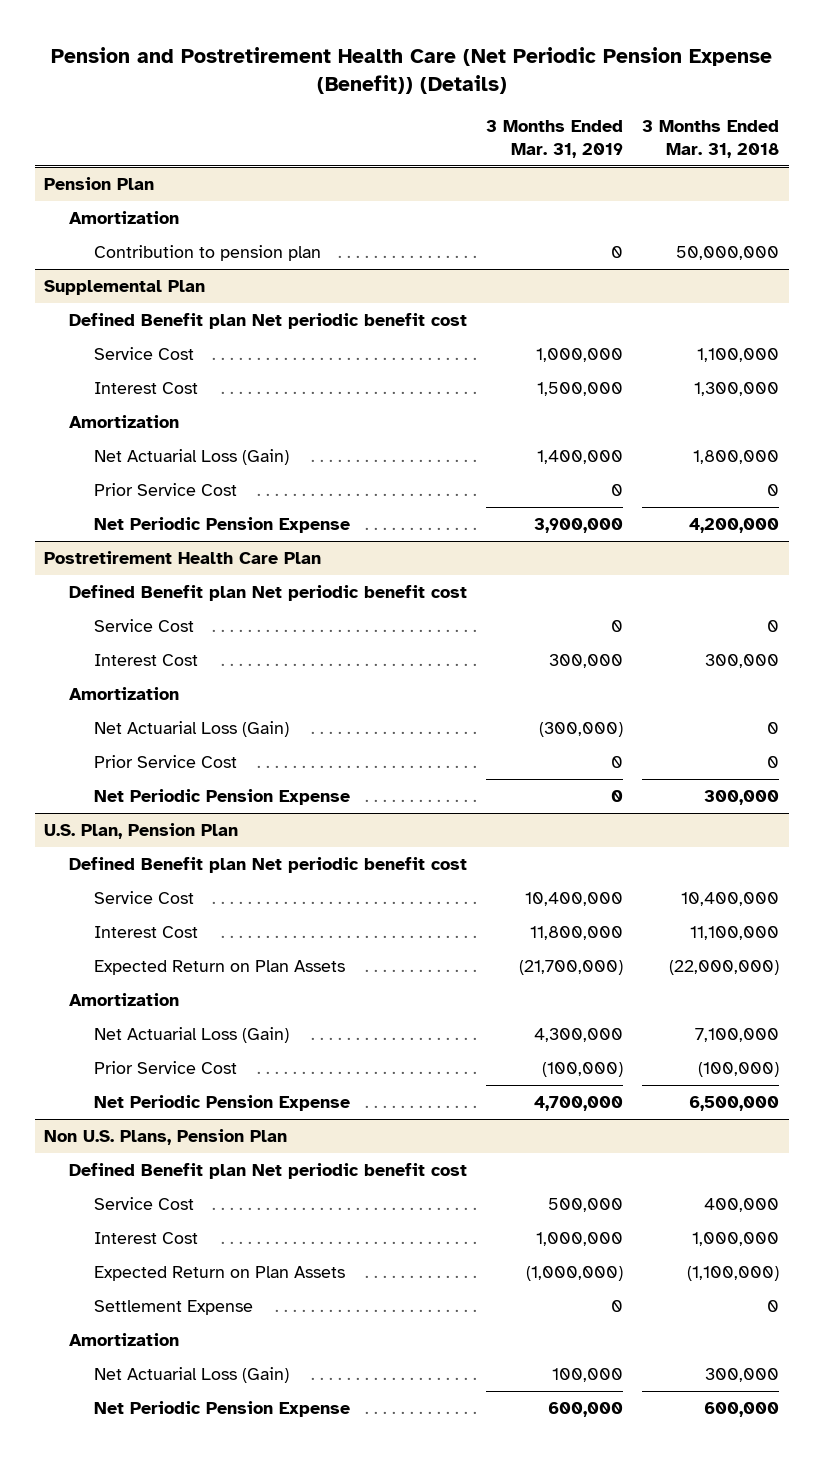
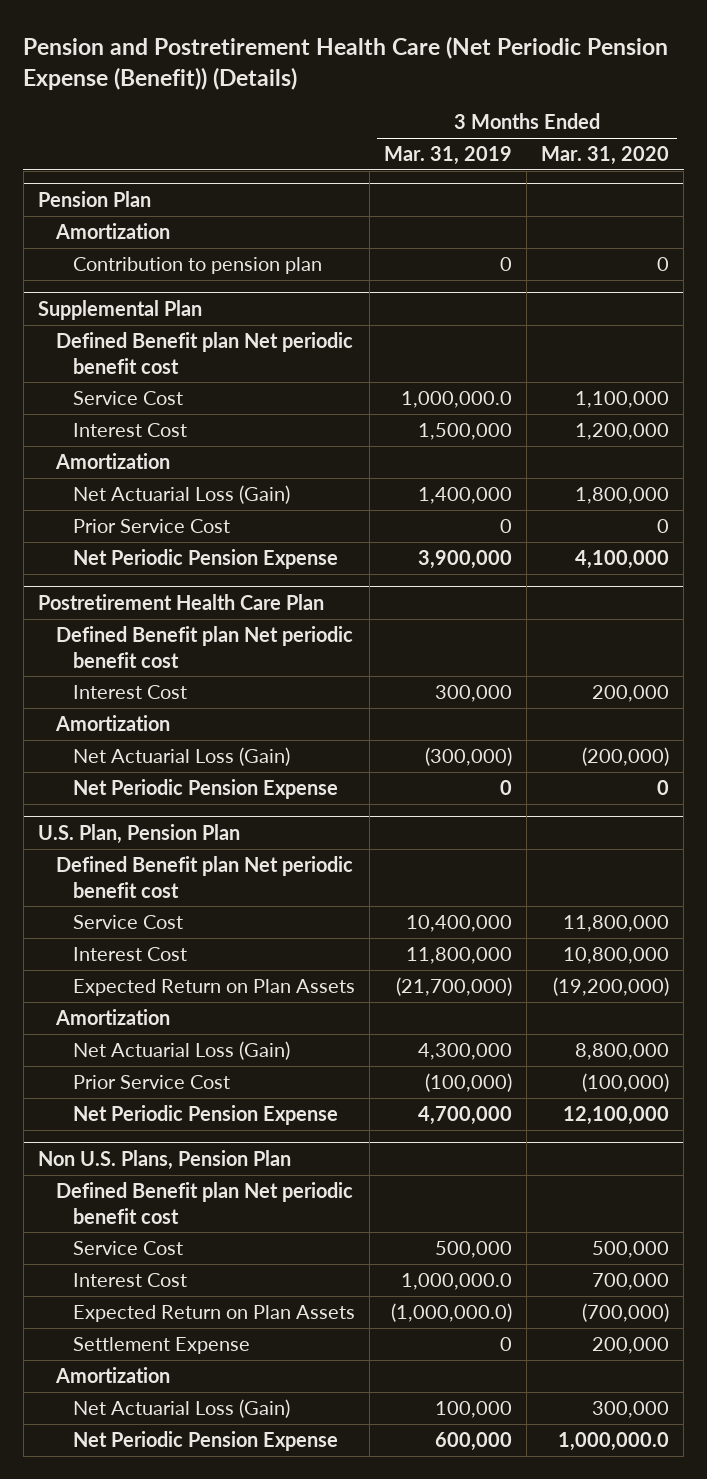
- | 3 Months Ended Mar. 31, 2019 | 3 Months Ended Mar. 31, 2018
+ | 3 Months Ended Mar. 31, 2019 | 3 Months Ended Mar. 31, 2020
@ Supplemental Plan
- Service Cost | 1,000,000 | 1,100,000
+ Service Cost | 1,000,000.0 | 1,100,000
@ Postretirement Health Care Plan
- Service Cost | 0 | 0
- Prior Service Cost | 0 | 0
@ Non U.S. Plans, Pension Plan
- Interest Cost | 1,000,000 | 1,000,000
- Expected Return on Plan Assets | (1,000,000) | (1,100,000)
+ Interest Cost | 1,000,000.0 | 700,000
+ Expected Return on Plan Assets | (1,000,000.0) | (700,000)

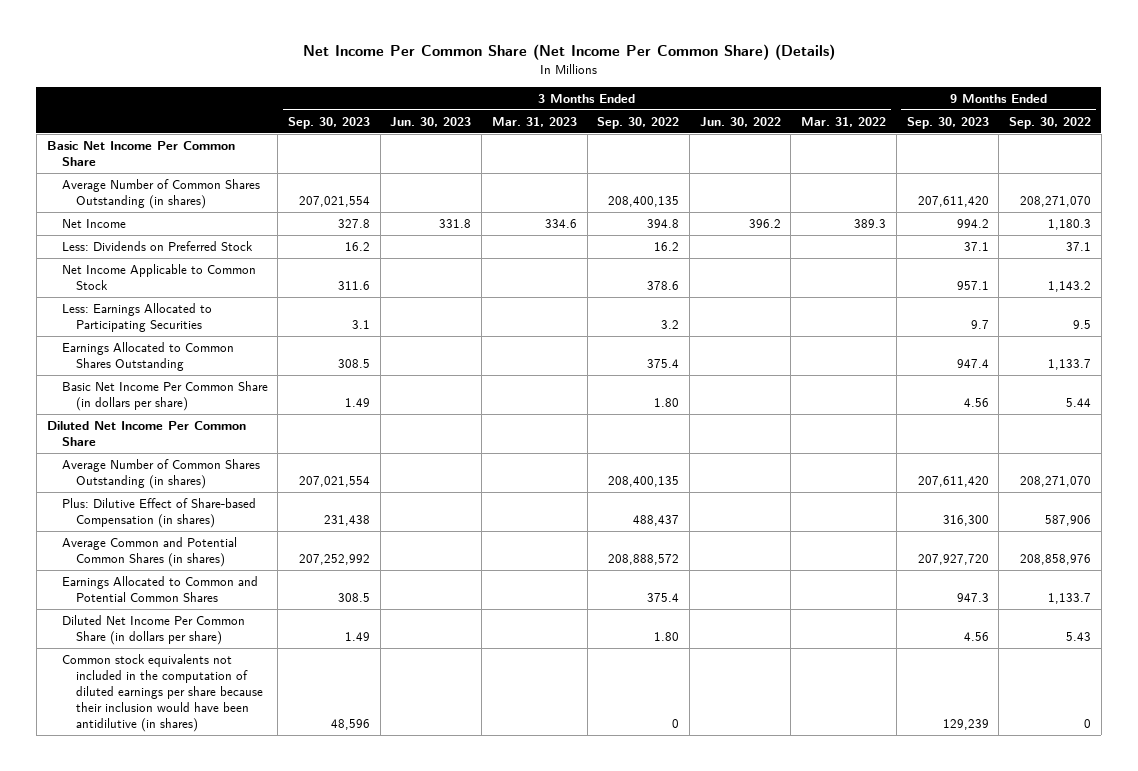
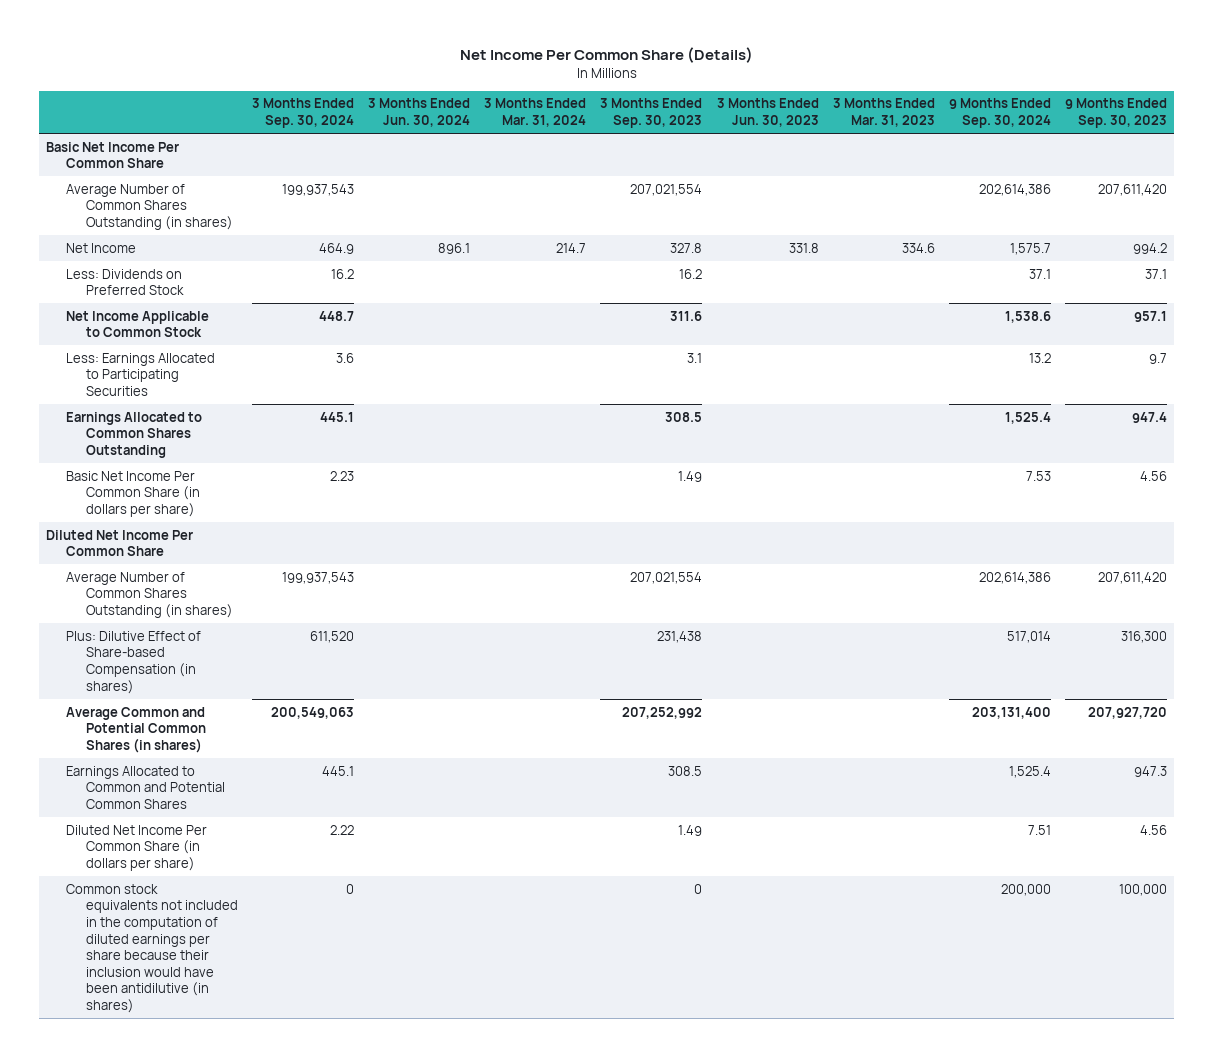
- Net Income Per Common Share (Net Income Per Common Share) (Details)
+ Net Income Per Common Share (Details)
- | 3 Months Ended Sep. 30, 2023 | 3 Months Ended Jun. 30, 2023 | 3 Months Ended Mar. 31, 2023 | 3 Months Ended Sep. 30, 2022 | 3 Months Ended Jun. 30, 2022 | 3 Months Ended Mar. 31, 2022 | 9 Months Ended Sep. 30, 2023 | 9 Months Ended Sep. 30, 2022
+ | 3 Months Ended Sep. 30, 2024 | 3 Months Ended Jun. 30, 2024 | 3 Months Ended Mar. 31, 2024 | 3 Months Ended Sep. 30, 2023 | 3 Months Ended Jun. 30, 2023 | 3 Months Ended Mar. 31, 2023 | 9 Months Ended Sep. 30, 2024 | 9 Months Ended Sep. 30, 2023
- Common stock equivalents not included in the computation of diluted earnings per share because their inclusion would have been antidilutive (in shares) | 48,596 | | | 0 | | | 129,239 | 0
+ Common stock equivalents not included in the computation of diluted earnings per share because their inclusion would have been antidilutive (in shares) | 0 | | | 0 | | | 200,000 | 100,000

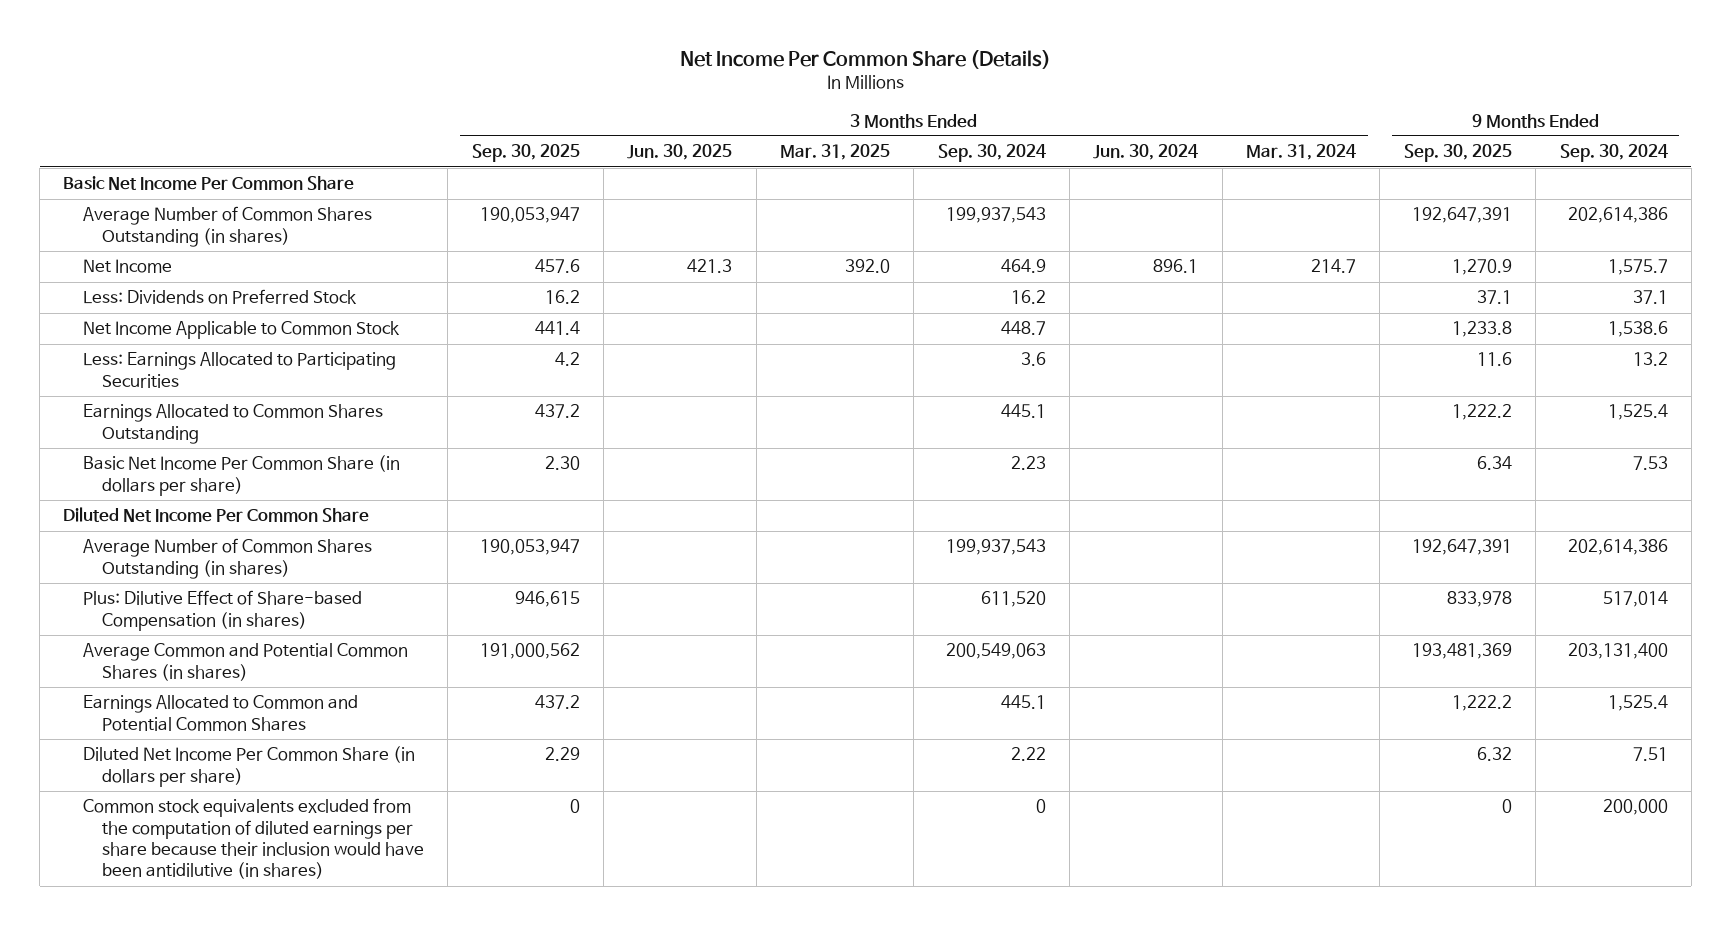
- | 3 Months Ended Sep. 30, 2024 | 3 Months Ended Jun. 30, 2024 | 3 Months Ended Mar. 31, 2024 | 3 Months Ended Sep. 30, 2023 | 3 Months Ended Jun. 30, 2023 | 3 Months Ended Mar. 31, 2023 | 9 Months Ended Sep. 30, 2024 | 9 Months Ended Sep. 30, 2023
+ | 3 Months Ended Sep. 30, 2025 | 3 Months Ended Jun. 30, 2025 | 3 Months Ended Mar. 31, 2025 | 3 Months Ended Sep. 30, 2024 | 3 Months Ended Jun. 30, 2024 | 3 Months Ended Mar. 31, 2024 | 9 Months Ended Sep. 30, 2025 | 9 Months Ended Sep. 30, 2024
- Common stock equivalents not included in the computation of diluted earnings per share because their inclusion would have been antidilutive (in shares) | 0 | | | 0 | | | 200,000 | 100,000
+ Common stock equivalents excluded from the computation of diluted earnings per share because their inclusion would have been antidilutive (in shares) | 0 | | | 0 | | | 0 | 200,000

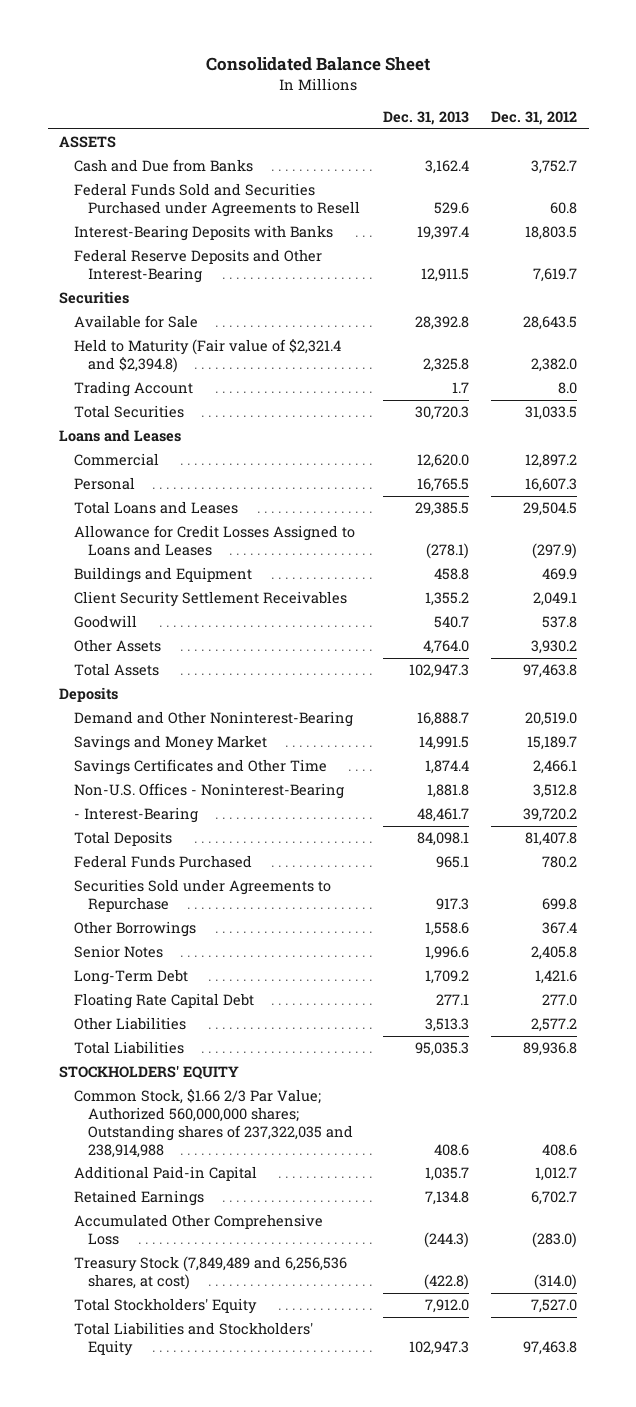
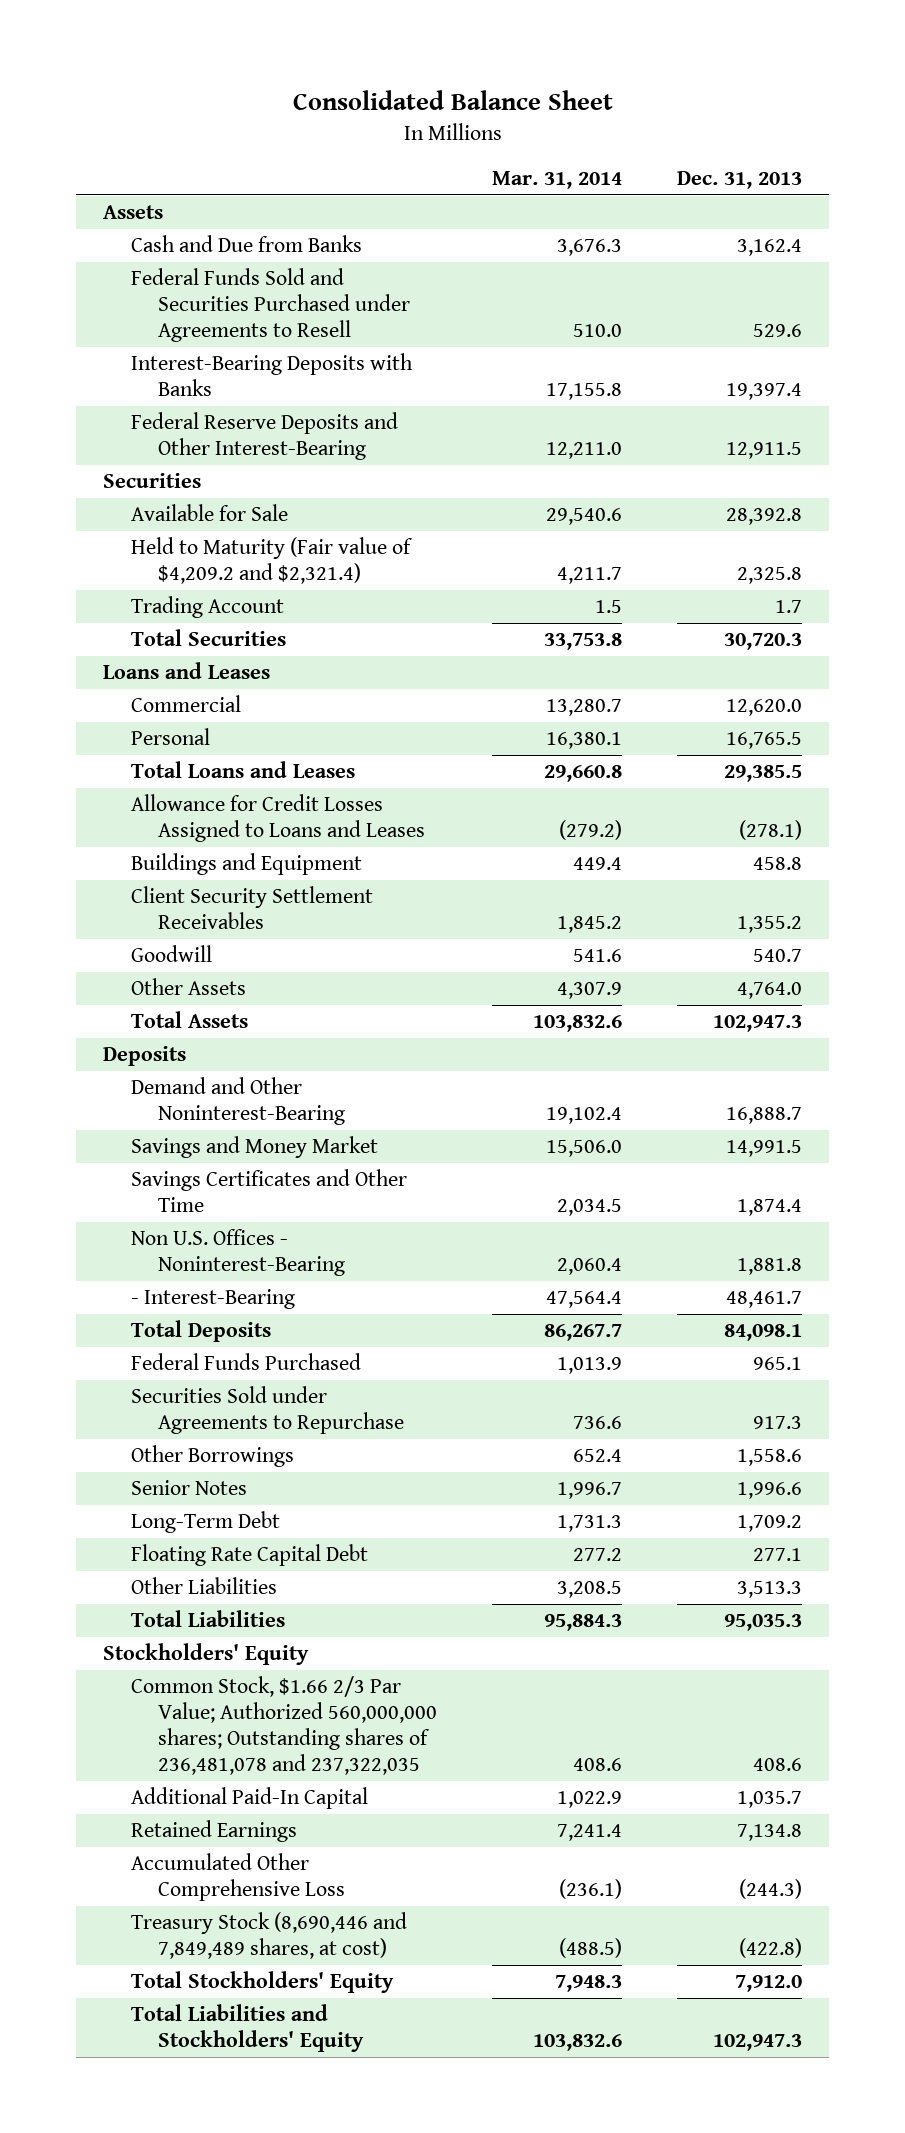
- | Dec. 31, 2013 | Dec. 31, 2012
+ | Mar. 31, 2014 | Dec. 31, 2013
- ASSETS
+ Assets
- Held to Maturity (Fair value of $2,321.4 and $2,394.8) | 2,325.8 | 2,382.0
+ Held to Maturity (Fair value of $4,209.2 and $2,321.4) | 4,211.7 | 2,325.8
- Non-U.S. Offices - Noninterest-Bearing | 1,881.8 | 3,512.8
+ Non U.S. Offices - Noninterest-Bearing | 2,060.4 | 1,881.8
- STOCKHOLDERS' EQUITY
- Common Stock, $1.66 2/3 Par Value; Authorized 560,000,000 shares; Outstanding shares of 237,322,035 and 238,914,988 | 408.6 | 408.6
- Additional Paid-in Capital | 1,035.7 | 1,012.7
+ Stockholders' Equity
+ Common Stock, $1.66 2/3 Par Value; Authorized 560,000,000 shares; Outstanding shares of 236,481,078 and 237,322,035 | 408.6 | 408.6
+ Additional Paid-In Capital | 1,022.9 | 1,035.7
- Treasury Stock (7,849,489 and 6,256,536 shares, at cost) | (422.8) | (314.0)
+ Treasury Stock (8,690,446 and 7,849,489 shares, at cost) | (488.5) | (422.8)

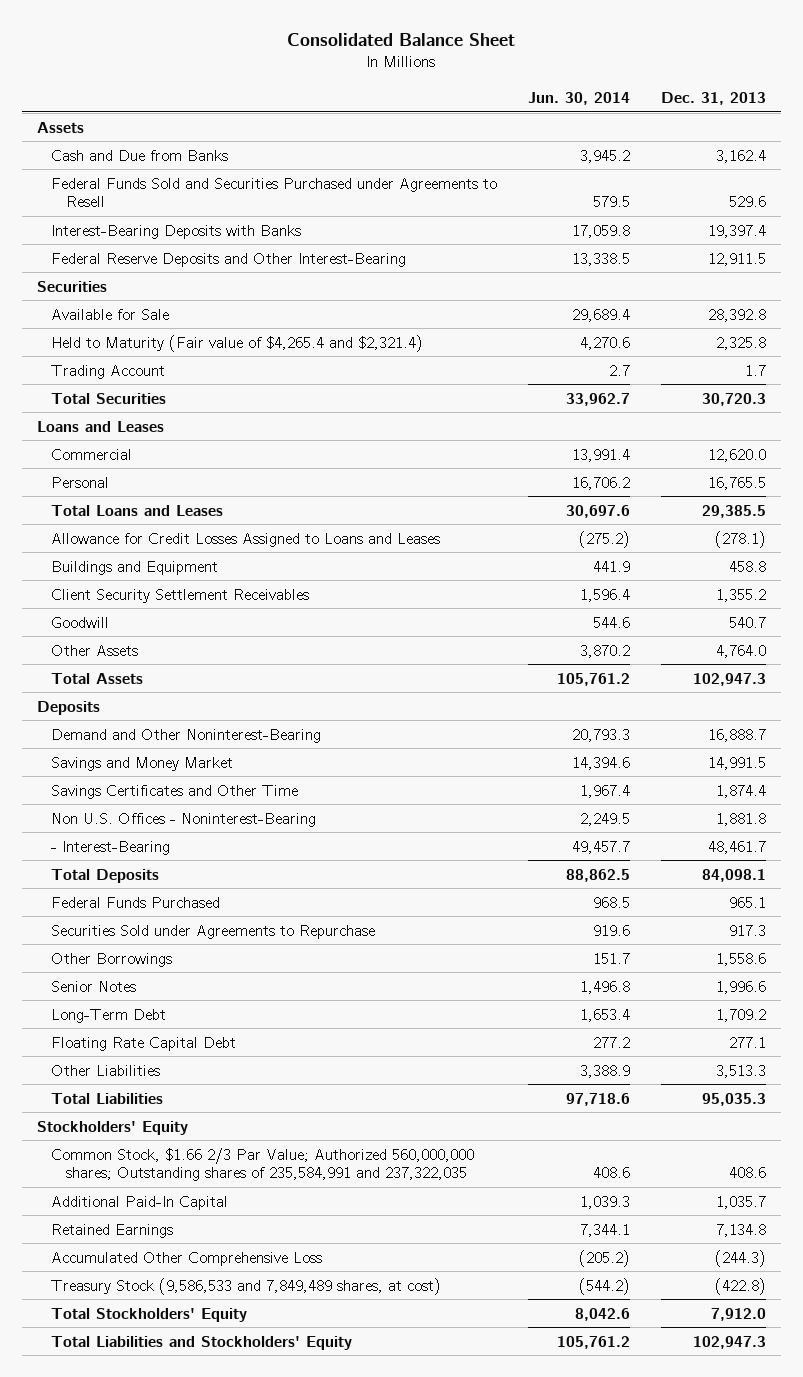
- | Mar. 31, 2014 | Dec. 31, 2013
+ | Jun. 30, 2014 | Dec. 31, 2013
- Held to Maturity (Fair value of $4,209.2 and $2,321.4) | 4,211.7 | 2,325.8
+ Held to Maturity (Fair value of $4,265.4 and $2,321.4) | 4,270.6 | 2,325.8
- Common Stock, $1.66 2/3 Par Value; Authorized 560,000,000 shares; Outstanding shares of 236,481,078 and 237,322,035 | 408.6 | 408.6
+ Common Stock, $1.66 2/3 Par Value; Authorized 560,000,000 shares; Outstanding shares of 235,584,991 and 237,322,035 | 408.6 | 408.6
- Treasury Stock (8,690,446 and 7,849,489 shares, at cost) | (488.5) | (422.8)
+ Treasury Stock (9,586,533 and 7,849,489 shares, at cost) | (544.2) | (422.8)

